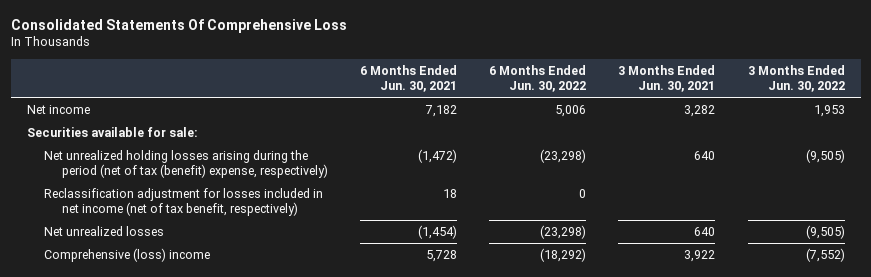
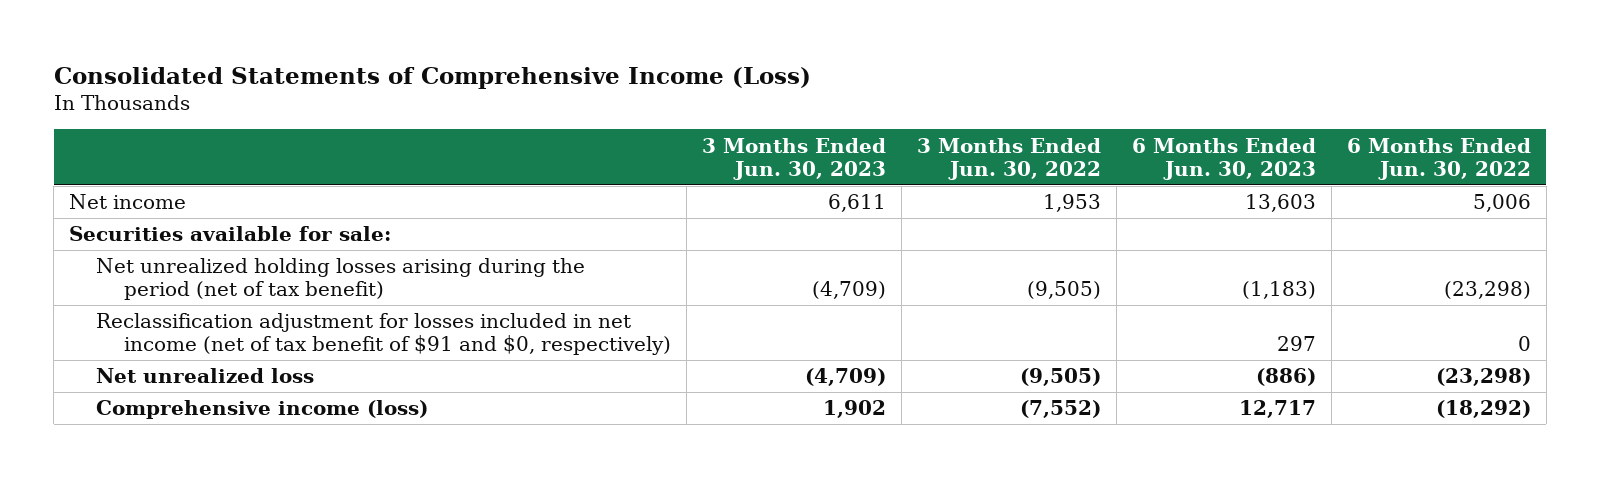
- Consolidated Statements Of Comprehensive Loss
+ Consolidated Statements of Comprehensive Income (Loss)
- | 6 Months Ended Jun. 30, 2021 | 6 Months Ended Jun. 30, 2022 | 3 Months Ended Jun. 30, 2021 | 3 Months Ended Jun. 30, 2022
+ | 3 Months Ended Jun. 30, 2023 | 3 Months Ended Jun. 30, 2022 | 6 Months Ended Jun. 30, 2023 | 6 Months Ended Jun. 30, 2022
- Net unrealized holding losses arising during the period (net of tax (benefit) expense, respectively) | (1,472) | (23,298) | 640 | (9,505)
- Reclassification adjustment for losses included in net income (net of tax benefit, respectively) | 18 | 0 | |
- Net unrealized losses | (1,454) | (23,298) | 640 | (9,505)
- Comprehensive (loss) income | 5,728 | (18,292) | 3,922 | (7,552)
+ Net unrealized holding losses arising during the period (net of tax benefit) | (4,709) | (9,505) | (1,183) | (23,298)
+ Reclassification adjustment for losses included in net income (net of tax benefit of $91 and $0, respectively) | | | 297 | 0
+ Net unrealized loss | (4,709) | (9,505) | (886) | (23,298)
+ Comprehensive income (loss) | 1,902 | (7,552) | 12,717 | (18,292)

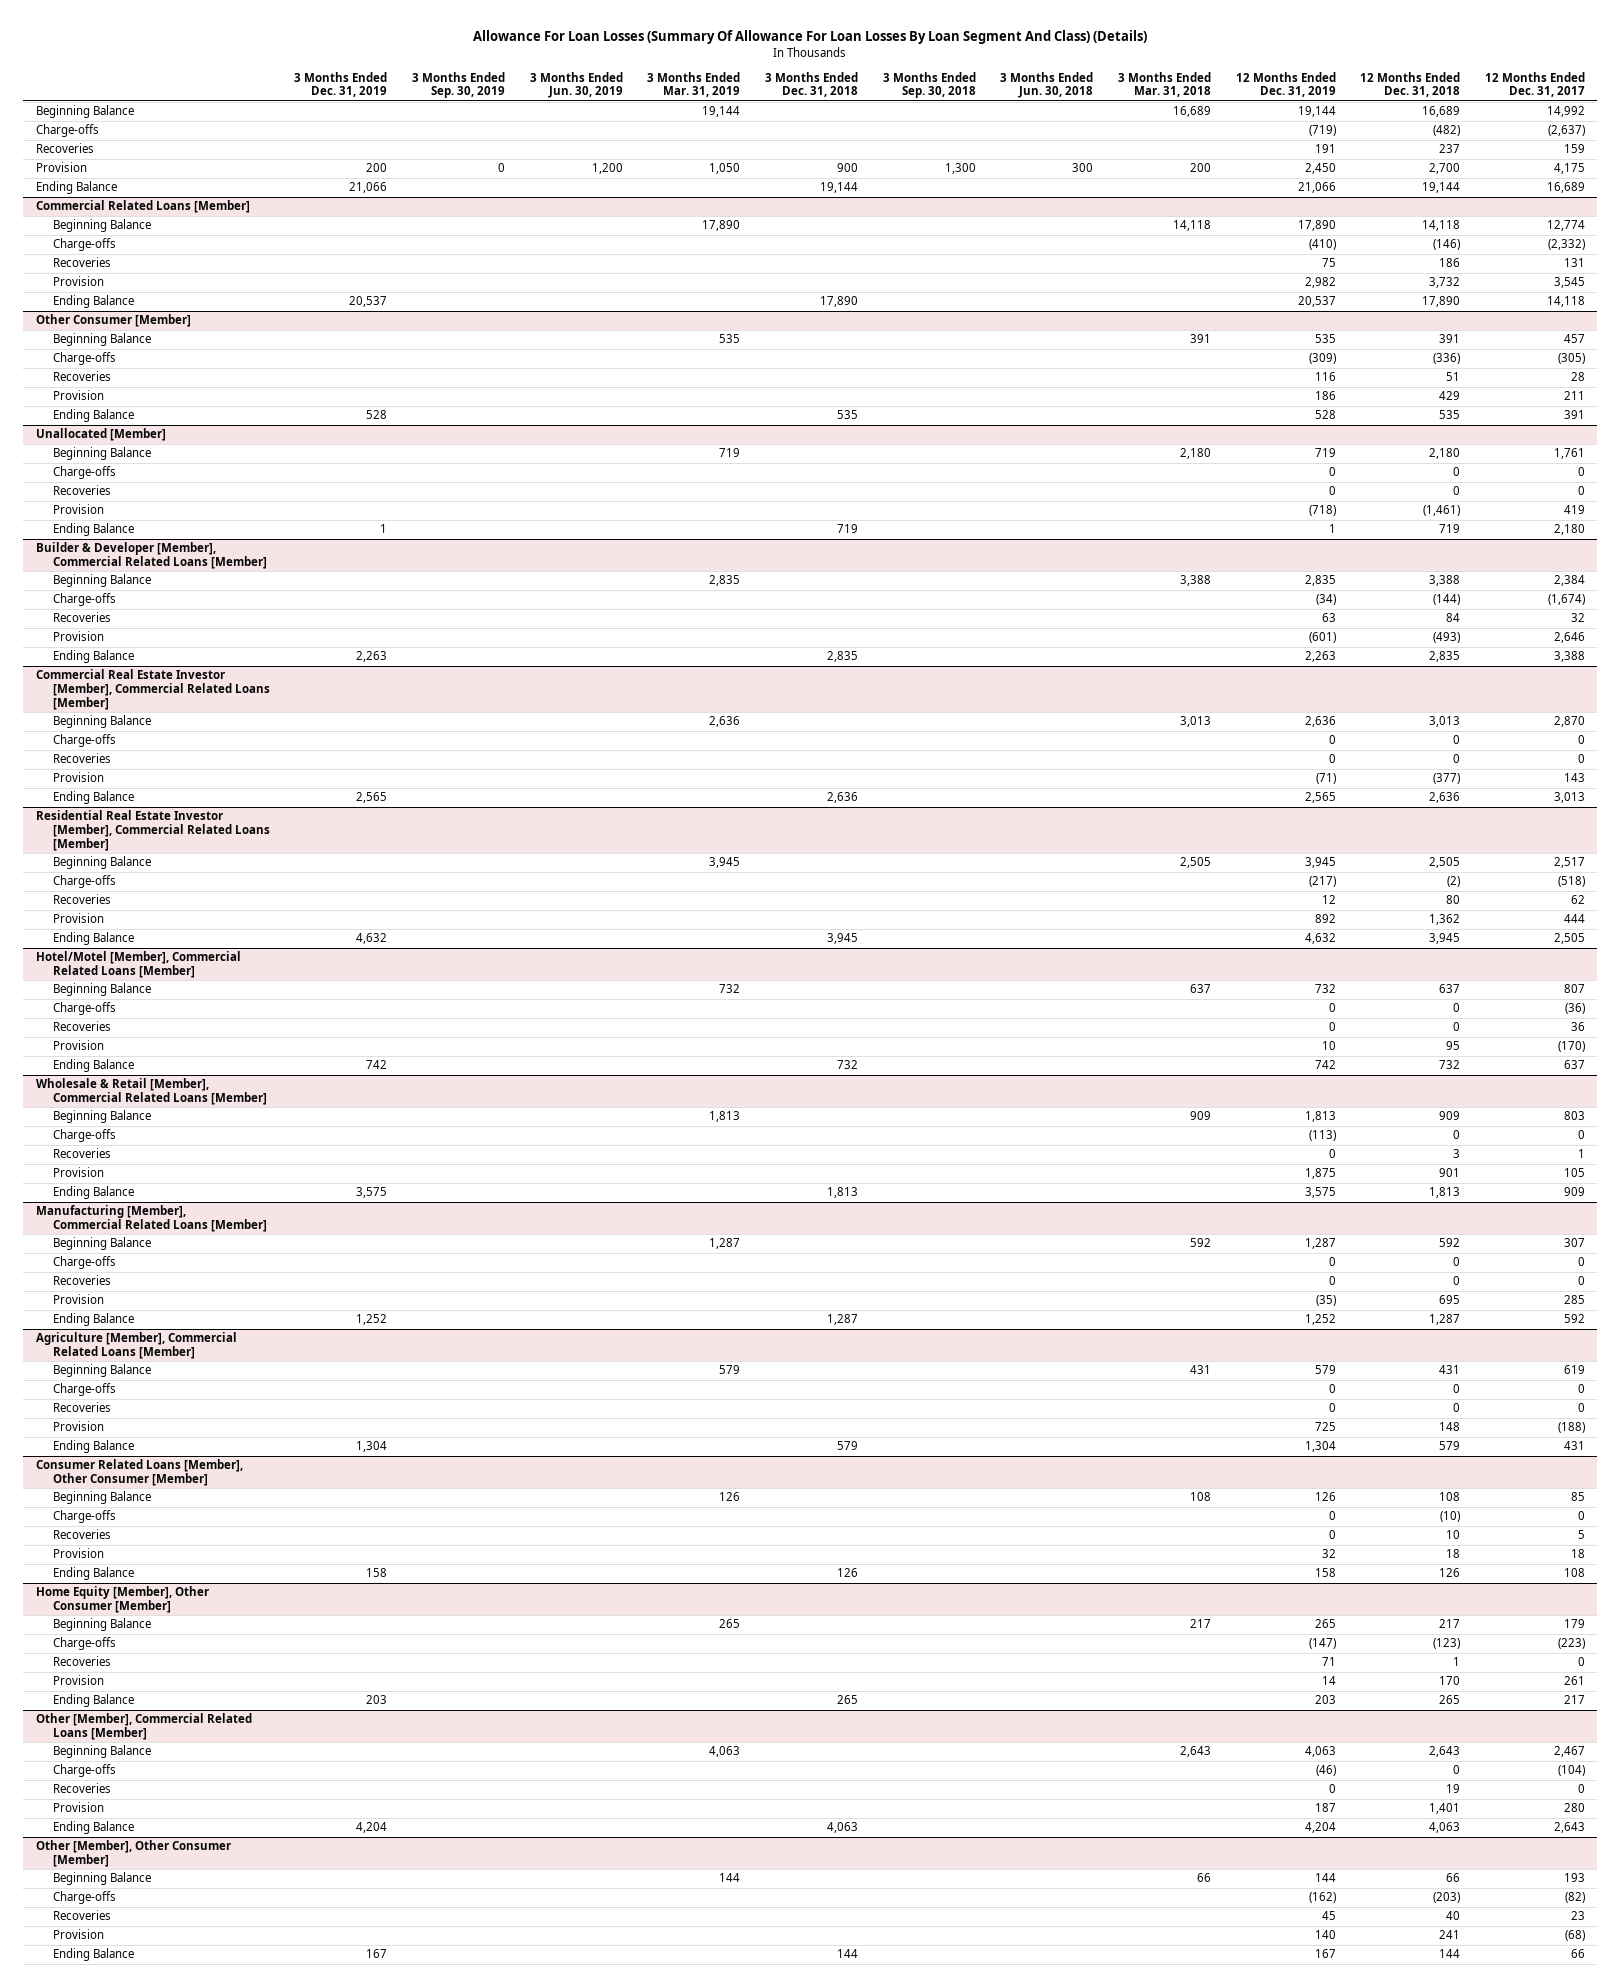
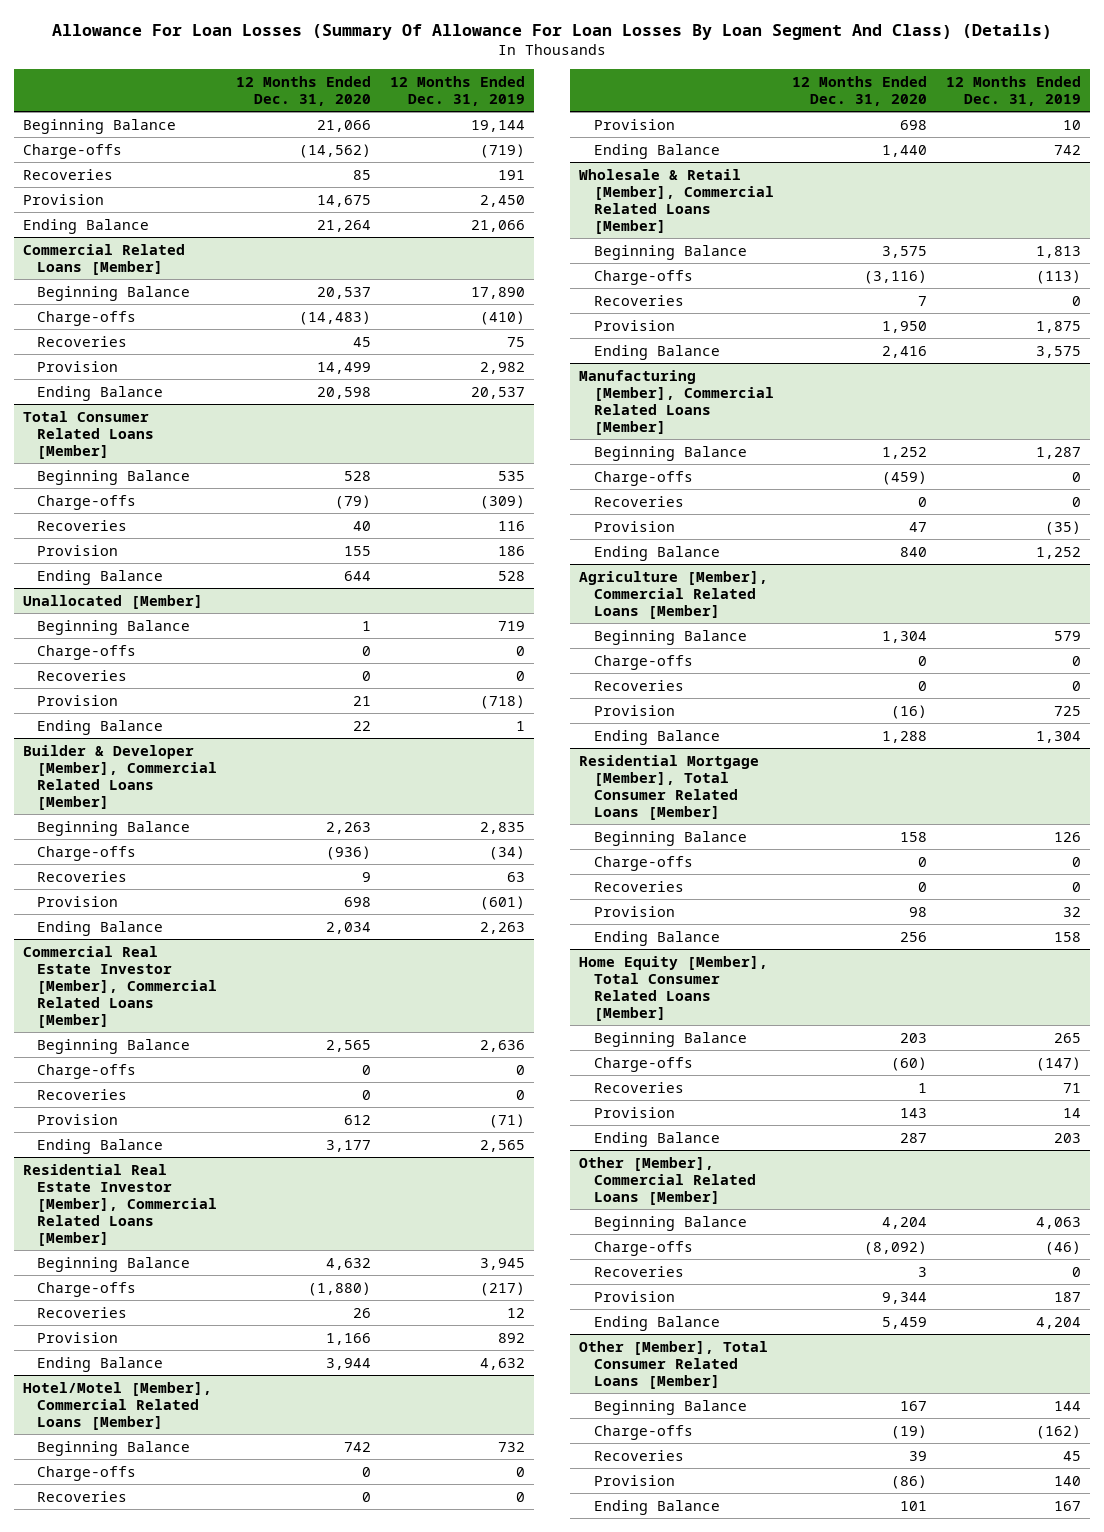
- | 3 Months Ended Dec. 31, 2019 | 3 Months Ended Sep. 30, 2019 | 3 Months Ended Jun. 30, 2019 | 3 Months Ended Mar. 31, 2019 | 3 Months Ended Dec. 31, 2018 | 3 Months Ended Sep. 30, 2018 | 3 Months Ended Jun. 30, 2018 | 3 Months Ended Mar. 31, 2018 | 12 Months Ended Dec. 31, 2019 | 12 Months Ended Dec. 31, 2018 | 12 Months Ended Dec. 31, 2017
+ | 12 Months Ended Dec. 31, 2020 | 12 Months Ended Dec. 31, 2019
- Other Consumer [Member]
+ Total Consumer Related Loans [Member]
- Consumer Related Loans [Member], Other Consumer [Member]
+ Residential Mortgage [Member], Total Consumer Related Loans [Member]
- Home Equity [Member], Other Consumer [Member]
+ Home Equity [Member], Total Consumer Related Loans [Member]
- Other [Member], Other Consumer [Member]
+ Other [Member], Total Consumer Related Loans [Member]

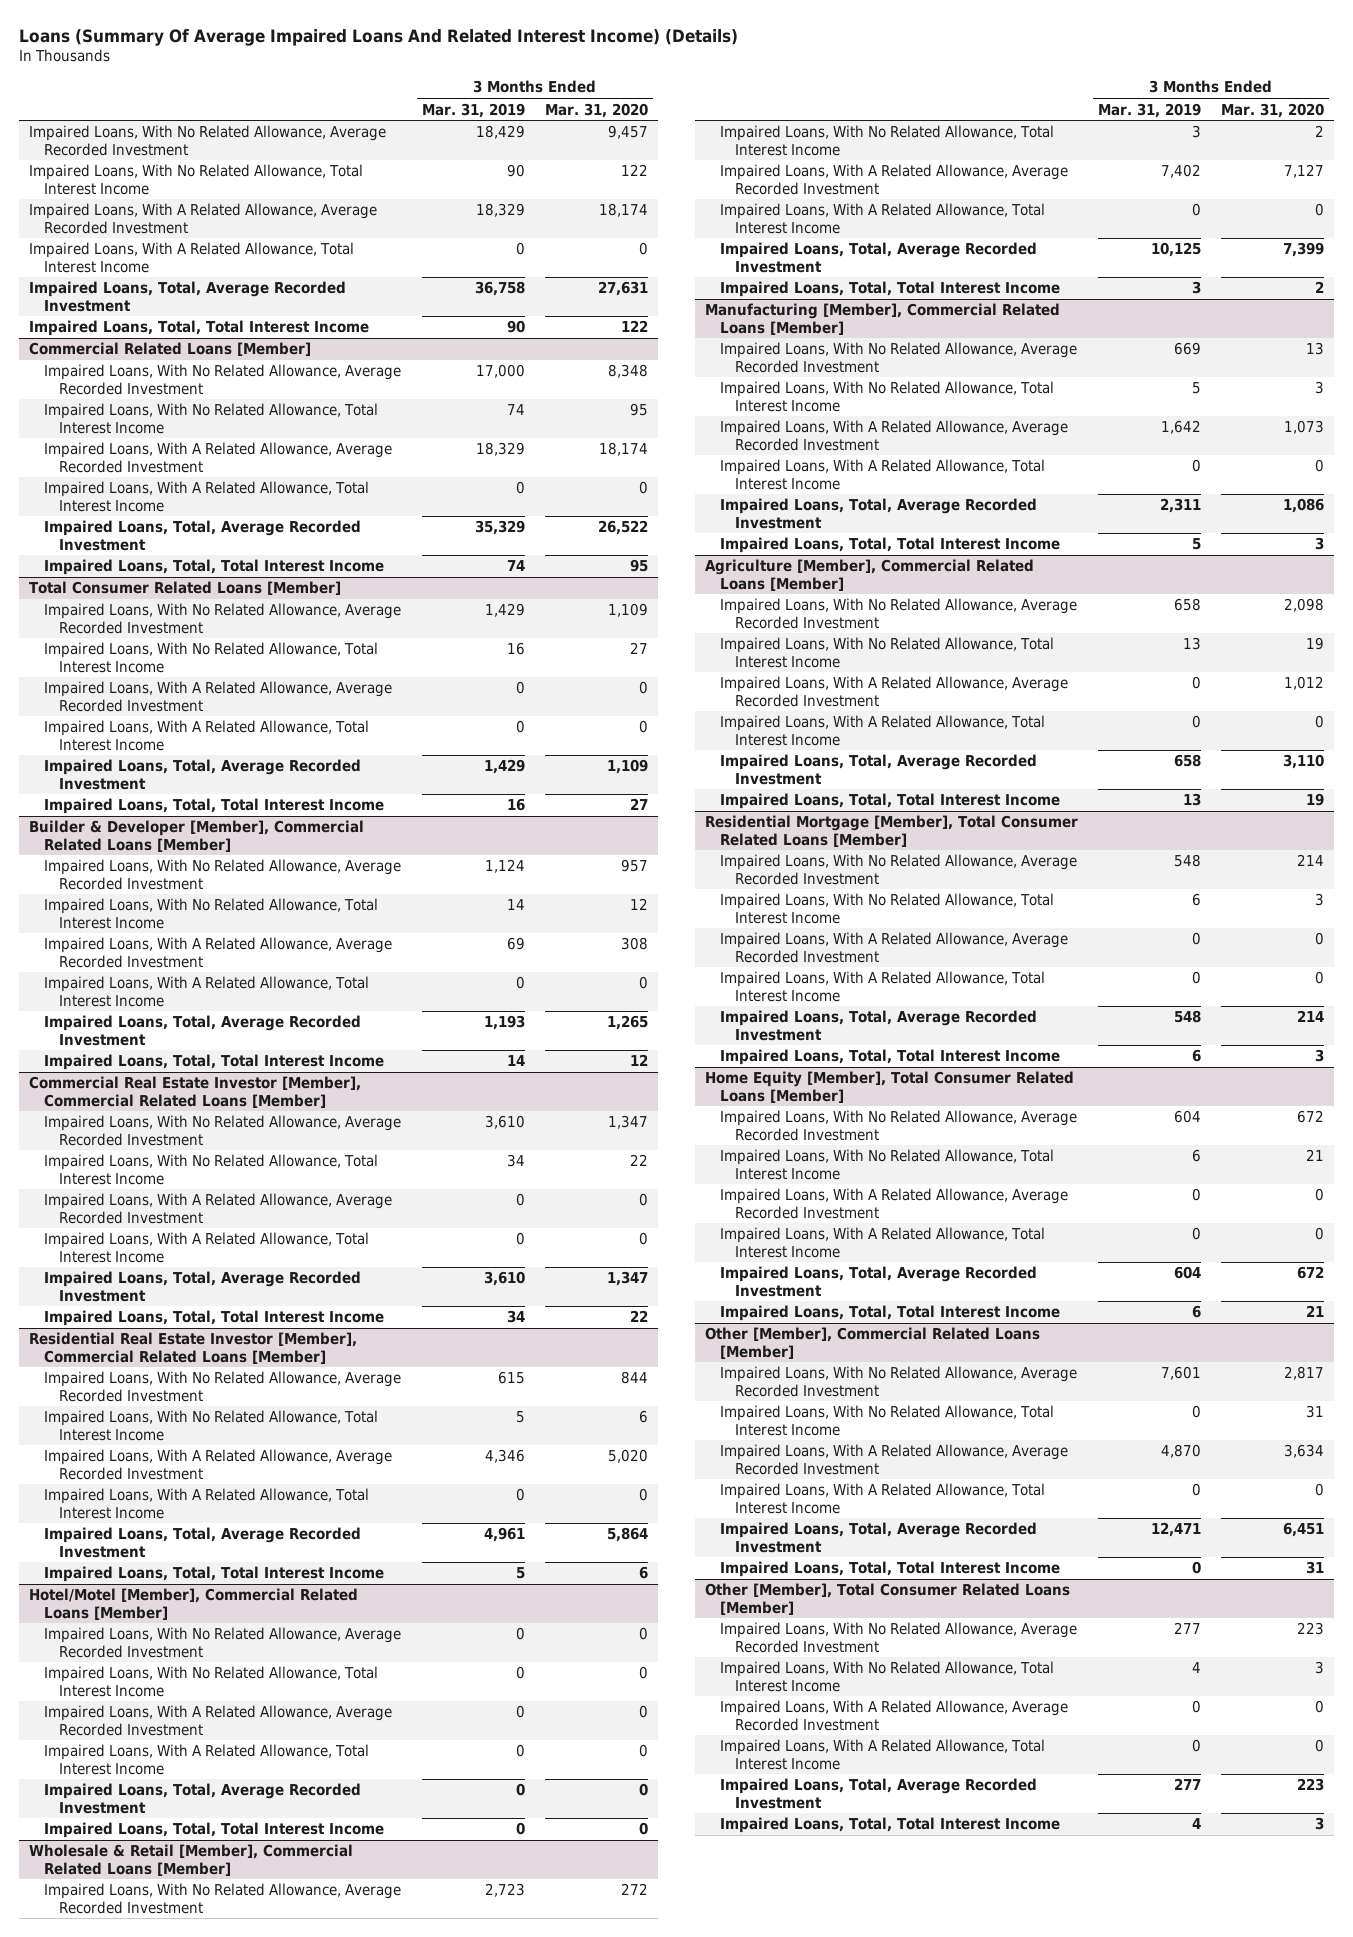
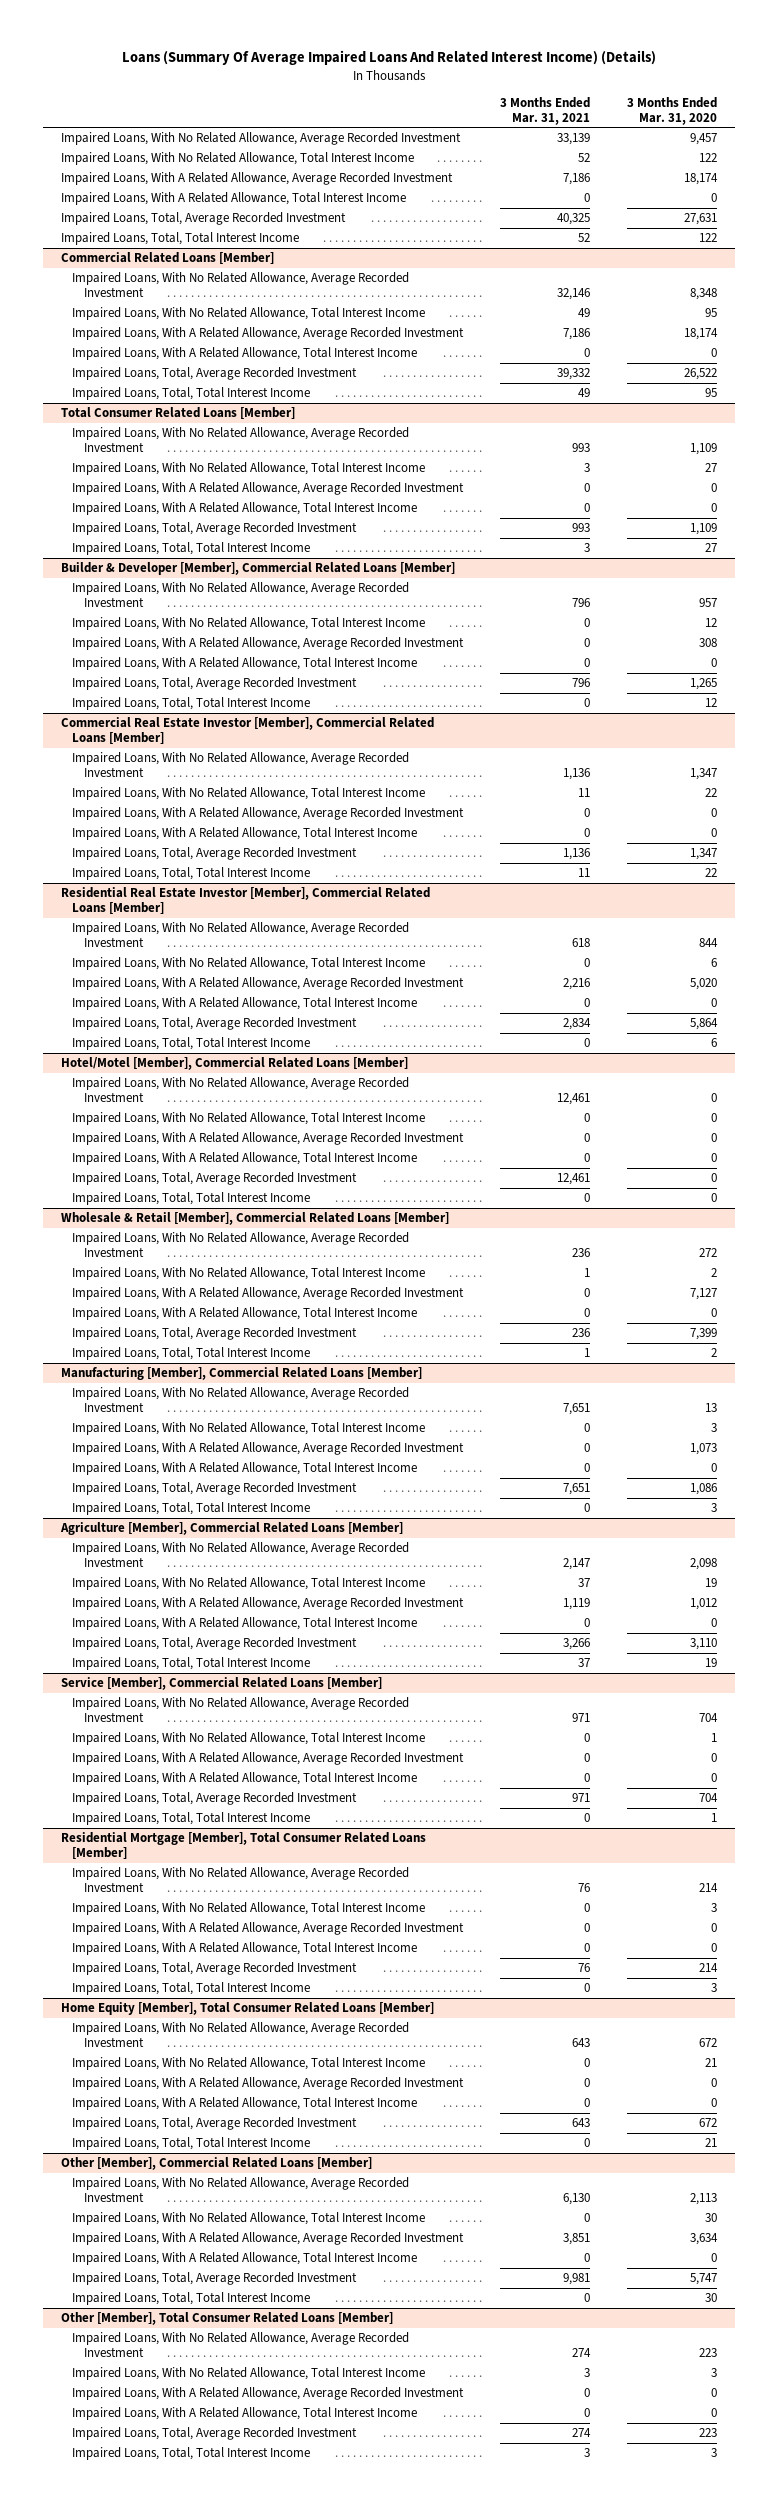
- | 3 Months Ended Mar. 31, 2019 | 3 Months Ended Mar. 31, 2020
+ | 3 Months Ended Mar. 31, 2021 | 3 Months Ended Mar. 31, 2020
+ Service [Member], Commercial Related Loans [Member]
+ Impaired Loans, With No Related Allowance, Average Recorded Investment | 971 | 704
+ Impaired Loans, With No Related Allowance, Total Interest Income | 0 | 1
+ Impaired Loans, With A Related Allowance, Average Recorded Investment | 0 | 0
+ Impaired Loans, With A Related Allowance, Total Interest Income | 0 | 0
+ Impaired Loans, Total, Average Recorded Investment | 971 | 704
+ Impaired Loans, Total, Total Interest Income | 0 | 1
@ Other [Member], Commercial Related Loans [Member]
- Impaired Loans, With No Related Allowance, Average Recorded Investment | 7,601 | 2,817
- Impaired Loans, With No Related Allowance, Total Interest Income | 0 | 31
+ Impaired Loans, With No Related Allowance, Average Recorded Investment | 6,130 | 2,113
+ Impaired Loans, With No Related Allowance, Total Interest Income | 0 | 30
- Impaired Loans, Total, Average Recorded Investment | 12,471 | 6,451
- Impaired Loans, Total, Total Interest Income | 0 | 31
+ Impaired Loans, Total, Average Recorded Investment | 9,981 | 5,747
+ Impaired Loans, Total, Total Interest Income | 0 | 30

